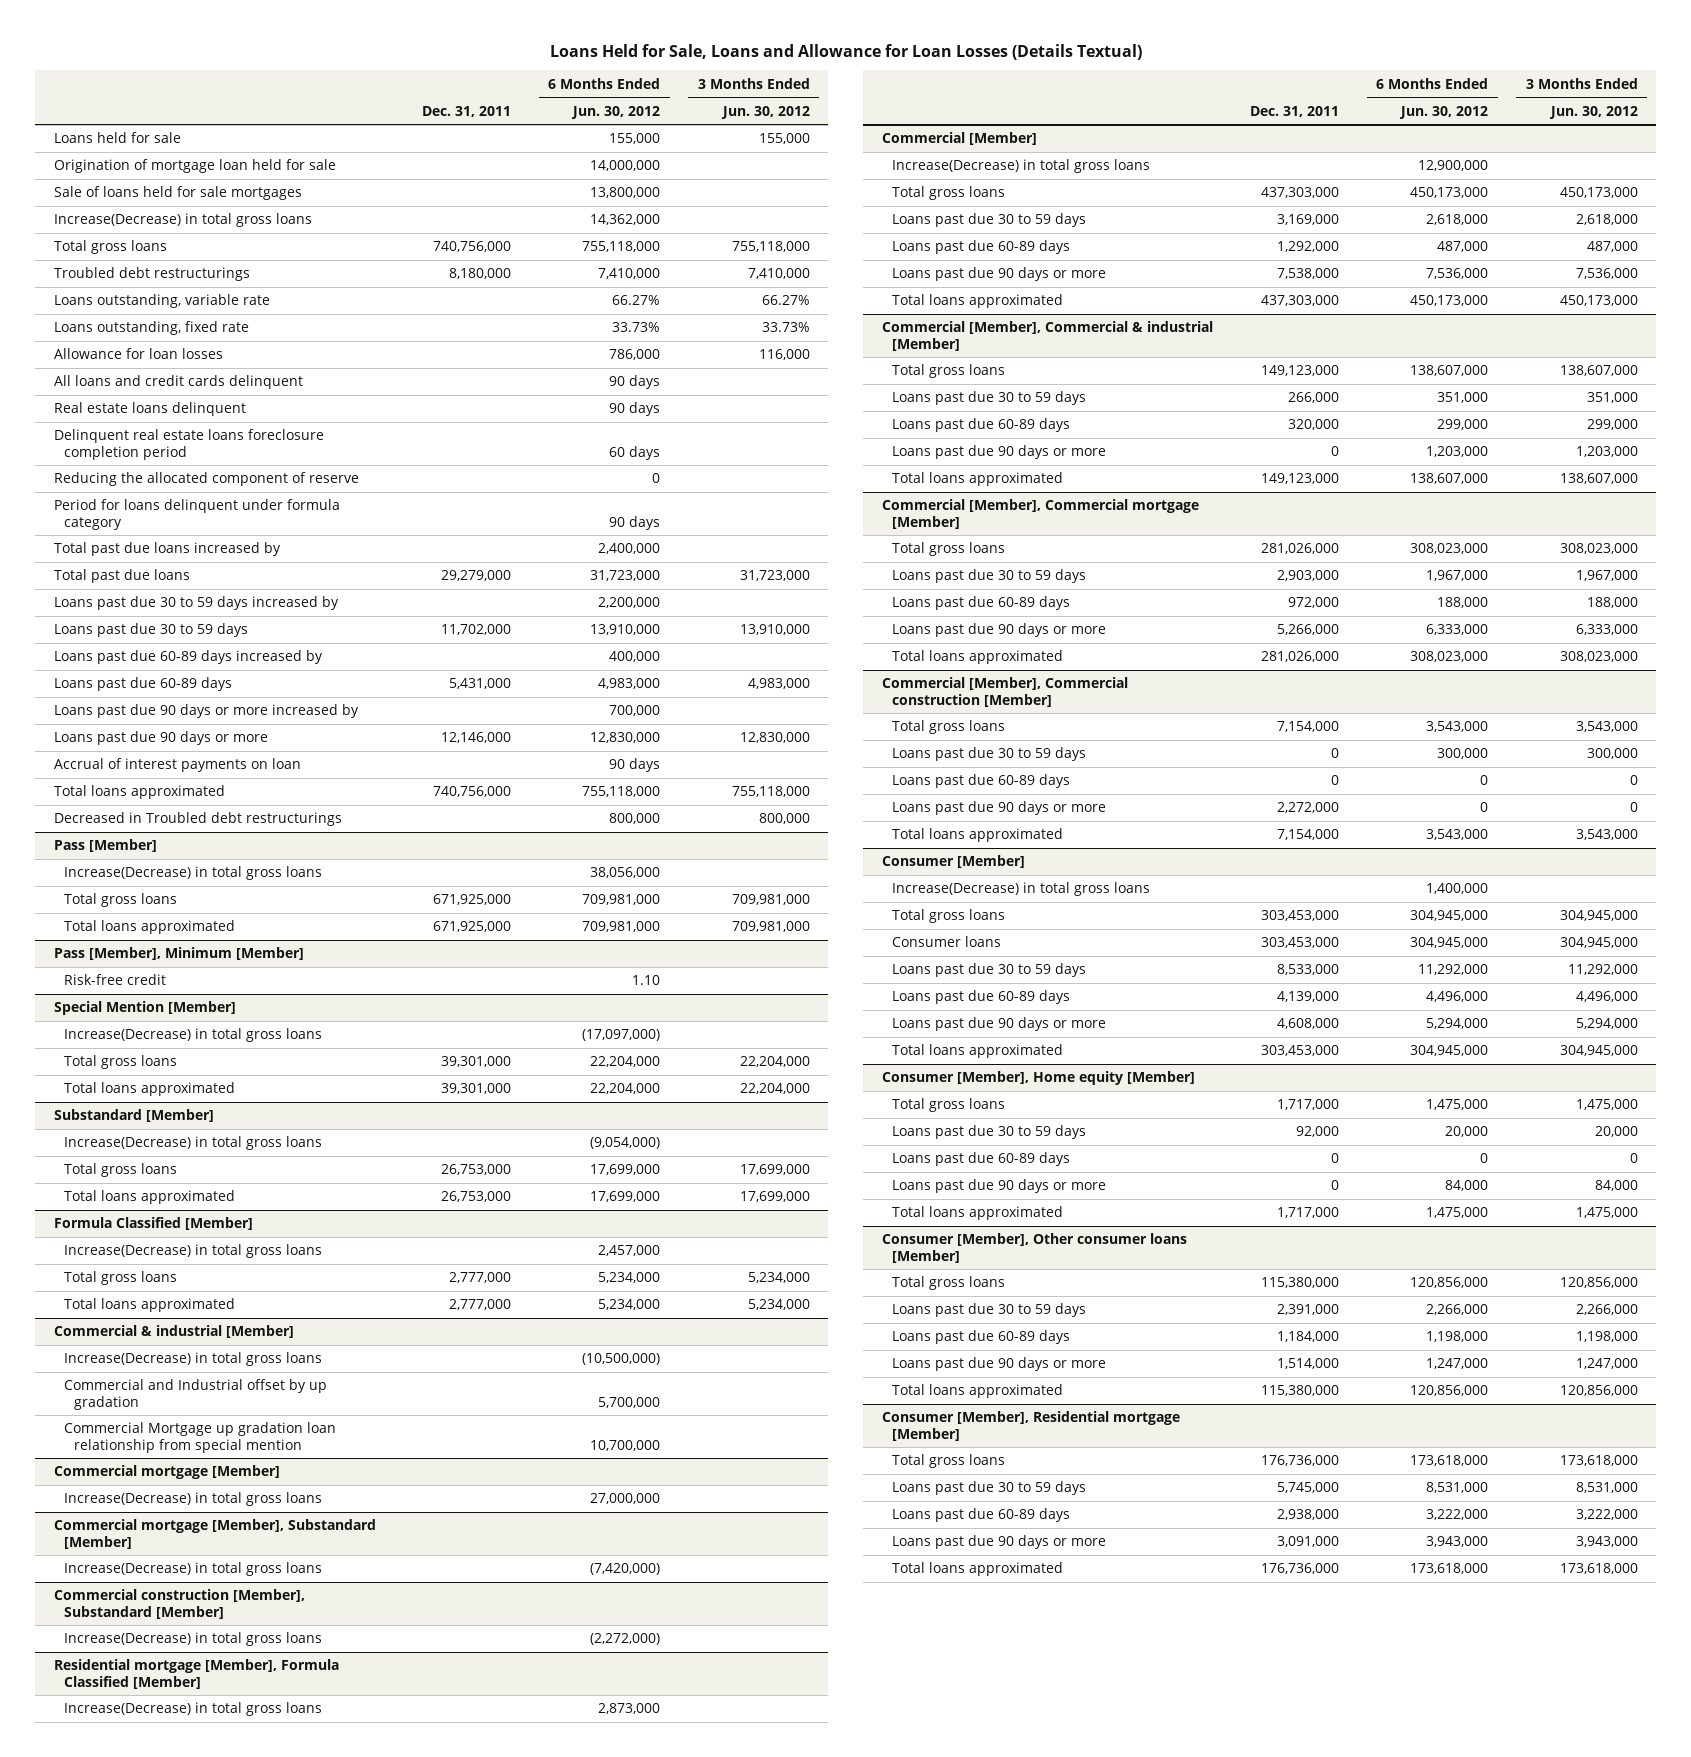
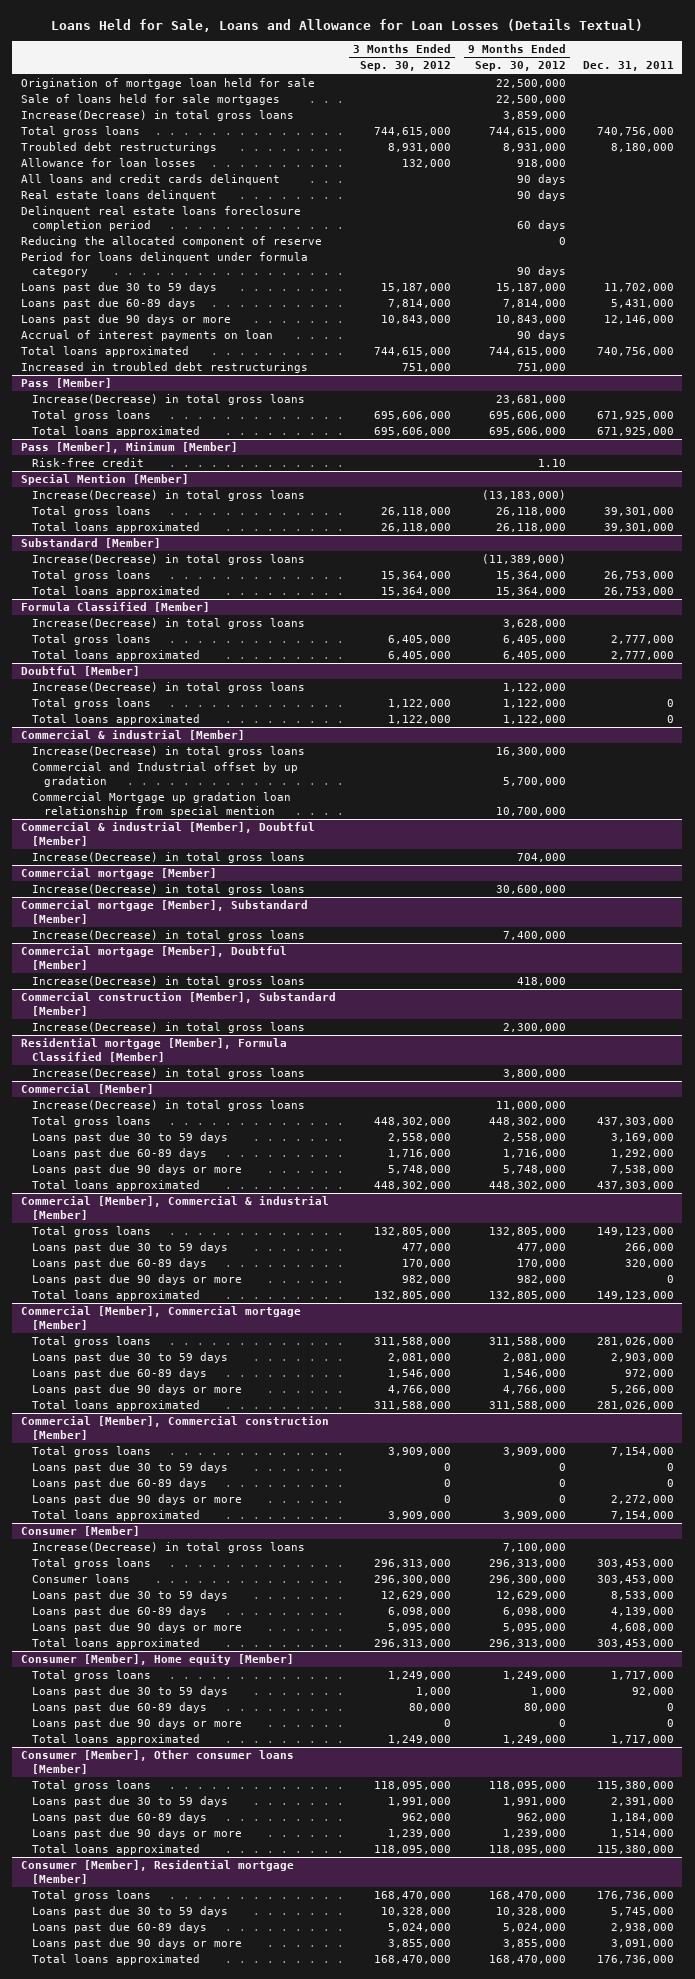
- | Dec. 31, 2011 | 6 Months Ended Jun. 30, 2012 | 3 Months Ended Jun. 30, 2012
+ | 3 Months Ended Sep. 30, 2012 | 9 Months Ended Sep. 30, 2012 | Dec. 31, 2011
- Loans held for sale | | 155,000 | 155,000
- Loans outstanding, variable rate | | 66.27% | 66.27%
- Loans outstanding, fixed rate | | 33.73% | 33.73%
- Total past due loans increased by | | 2,400,000 |
- Total past due loans | 29,279,000 | 31,723,000 | 31,723,000
- Loans past due 30 to 59 days increased by | | 2,200,000 |
- Loans past due 60-89 days increased by | | 400,000 |
- Loans past due 90 days or more increased by | | 700,000 |
- Decreased in Troubled debt restructurings | | 800,000 | 800,000
+ Increased in troubled debt restructurings | 751,000 | 751,000 |
+ Doubtful [Member]
+ Increase(Decrease) in total gross loans | | 1,122,000 |
+ Total gross loans | 1,122,000 | 1,122,000 | 0
+ Total loans approximated | 1,122,000 | 1,122,000 | 0
+ Commercial & industrial [Member], Doubtful [Member]
+ Increase(Decrease) in total gross loans | | 704,000 |
+ Commercial mortgage [Member], Doubtful [Member]
+ Increase(Decrease) in total gross loans | | 418,000 |

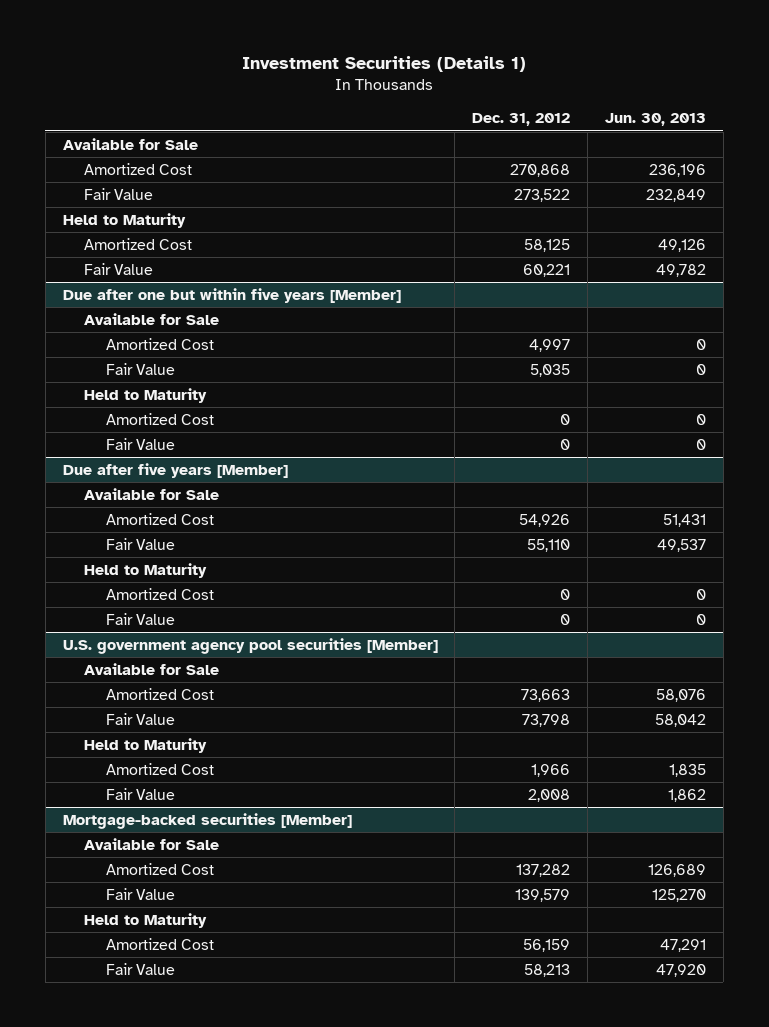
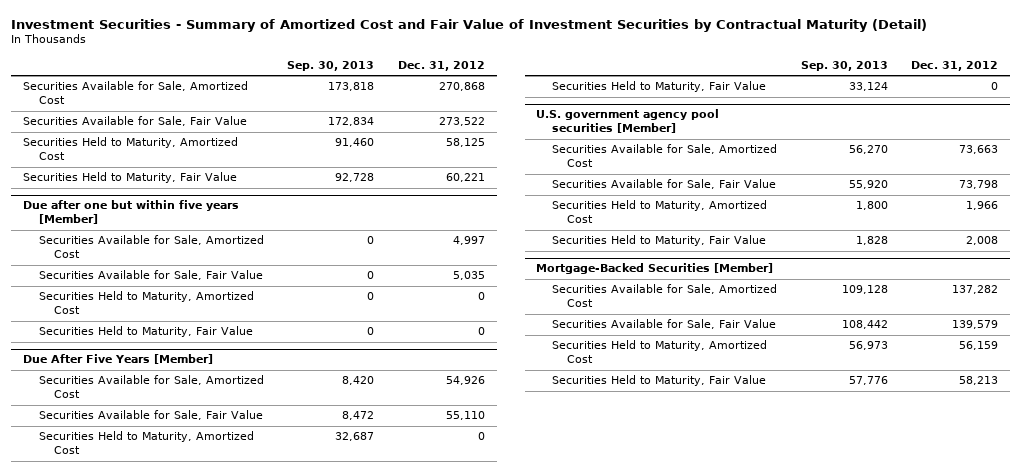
- Investment Securities (Details 1)
+ Investment Securities - Summary of Amortized Cost and Fair Value of Investment Securities by Contractual Maturity (Detail)
- | Dec. 31, 2012 | Jun. 30, 2013
+ | Sep. 30, 2013 | Dec. 31, 2012
- Available for Sale
- Amortized Cost | 270,868 | 236,196
- Fair Value | 273,522 | 232,849
- Held to Maturity
- Amortized Cost | 58,125 | 49,126
- Fair Value | 60,221 | 49,782
+ Securities Available for Sale, Amortized Cost | 173,818 | 270,868
+ Securities Available for Sale, Fair Value | 172,834 | 273,522
+ Securities Held to Maturity, Amortized Cost | 91,460 | 58,125
+ Securities Held to Maturity, Fair Value | 92,728 | 60,221
@ Due after one but within five years [Member]
- Available for Sale
- Amortized Cost | 4,997 | 0
- Fair Value | 5,035 | 0
- Held to Maturity
- Amortized Cost | 0 | 0
- Fair Value | 0 | 0
- Due after five years [Member]
- Available for Sale
- Amortized Cost | 54,926 | 51,431
- Fair Value | 55,110 | 49,537
- Held to Maturity
- Amortized Cost | 0 | 0
- Fair Value | 0 | 0
@ Due after one but within five years [Member]
+ Securities Available for Sale, Amortized Cost | 0 | 4,997
+ Securities Available for Sale, Fair Value | 0 | 5,035
+ Securities Held to Maturity, Amortized Cost | 0 | 0
+ Securities Held to Maturity, Fair Value | 0 | 0
+ Due After Five Years [Member]
+ Securities Available for Sale, Amortized Cost | 8,420 | 54,926
+ Securities Available for Sale, Fair Value | 8,472 | 55,110
+ Securities Held to Maturity, Amortized Cost | 32,687 | 0
+ Securities Held to Maturity, Fair Value | 33,124 | 0
@ U.S. government agency pool securities [Member]
- Available for Sale
- Amortized Cost | 73,663 | 58,076
- Fair Value | 73,798 | 58,042
- Held to Maturity
- Amortized Cost | 1,966 | 1,835
- Fair Value | 2,008 | 1,862
- Mortgage-backed securities [Member]
- Available for Sale
- Amortized Cost | 137,282 | 126,689
- Fair Value | 139,579 | 125,270
- Held to Maturity
- Amortized Cost | 56,159 | 47,291
- Fair Value | 58,213 | 47,920
@ U.S. government agency pool securities [Member]
+ Securities Available for Sale, Amortized Cost | 56,270 | 73,663
+ Securities Available for Sale, Fair Value | 55,920 | 73,798
+ Securities Held to Maturity, Amortized Cost | 1,800 | 1,966
+ Securities Held to Maturity, Fair Value | 1,828 | 2,008
+ Mortgage-Backed Securities [Member]
+ Securities Available for Sale, Amortized Cost | 109,128 | 137,282
+ Securities Available for Sale, Fair Value | 108,442 | 139,579
+ Securities Held to Maturity, Amortized Cost | 56,973 | 56,159
+ Securities Held to Maturity, Fair Value | 57,776 | 58,213

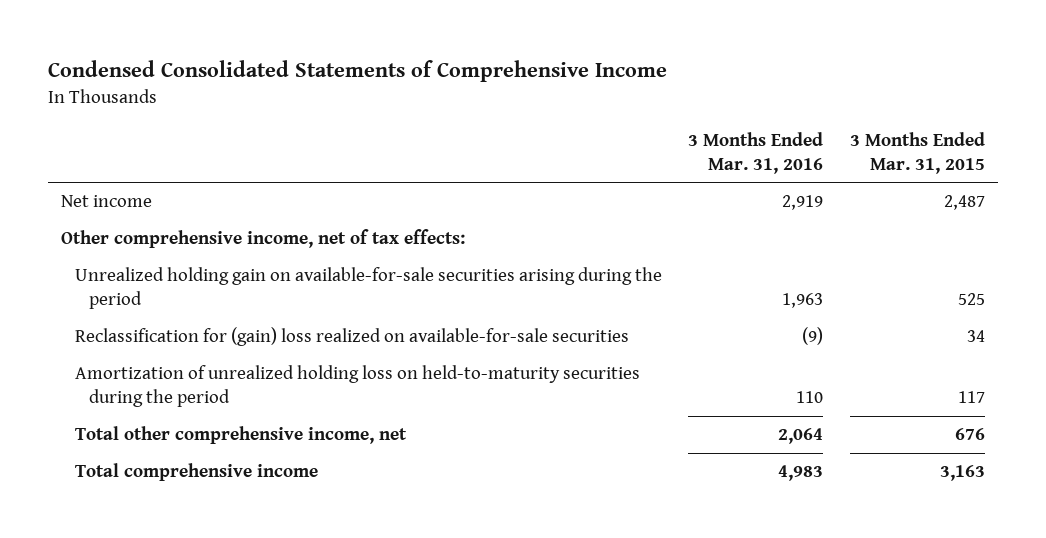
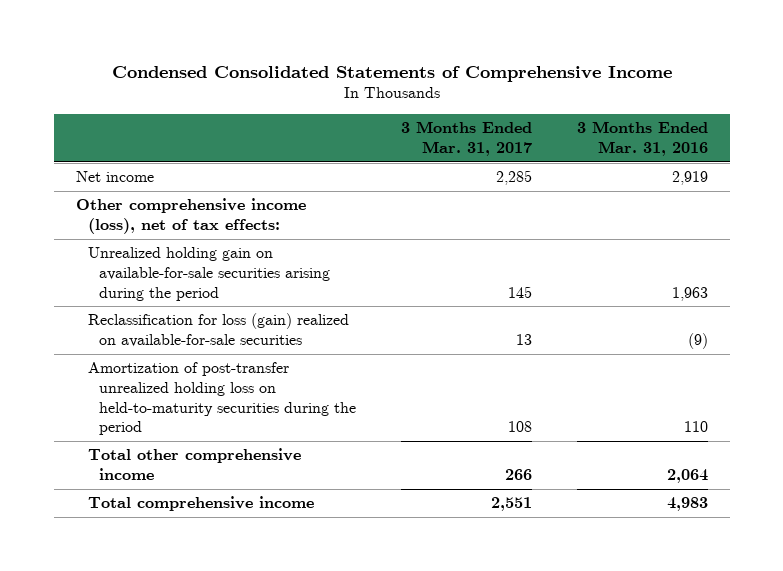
- | 3 Months Ended Mar. 31, 2016 | 3 Months Ended Mar. 31, 2015
+ | 3 Months Ended Mar. 31, 2017 | 3 Months Ended Mar. 31, 2016
- Other comprehensive income, net of tax effects:
+ Other comprehensive income (loss), net of tax effects:
- Reclassification for (gain) loss realized on available-for-sale securities | (9) | 34
- Amortization of unrealized holding loss on held-to-maturity securities during the period | 110 | 117
- Total other comprehensive income, net | 2,064 | 676
+ Reclassification for loss (gain) realized on available-for-sale securities | 13 | (9)
+ Amortization of post-transfer unrealized holding loss on held-to-maturity securities during the period | 108 | 110
+ Total other comprehensive income | 266 | 2,064

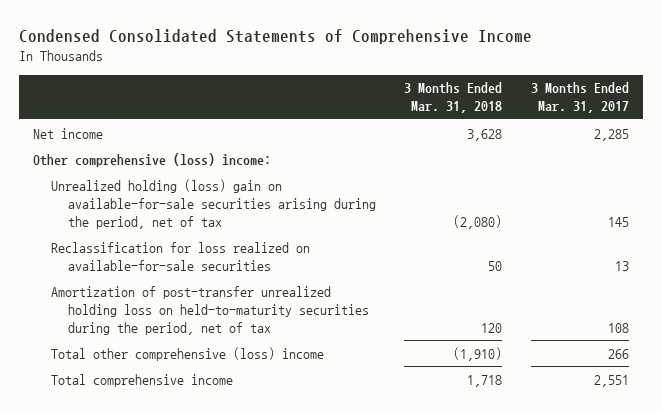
- | 3 Months Ended Mar. 31, 2017 | 3 Months Ended Mar. 31, 2016
+ | 3 Months Ended Mar. 31, 2018 | 3 Months Ended Mar. 31, 2017
- Other comprehensive income (loss), net of tax effects:
- Unrealized holding gain on available-for-sale securities arising during the period | 145 | 1,963
- Reclassification for loss (gain) realized on available-for-sale securities | 13 | (9)
- Amortization of post-transfer unrealized holding loss on held-to-maturity securities during the period | 108 | 110
- Total other comprehensive income | 266 | 2,064
+ Other comprehensive (loss) income:
+ Unrealized holding (loss) gain on available-for-sale securities arising during the period, net of tax | (2,080) | 145
+ Reclassification for loss realized on available-for-sale securities | 50 | 13
+ Amortization of post-transfer unrealized holding loss on held-to-maturity securities during the period, net of tax | 120 | 108
+ Total other comprehensive (loss) income | (1,910) | 266

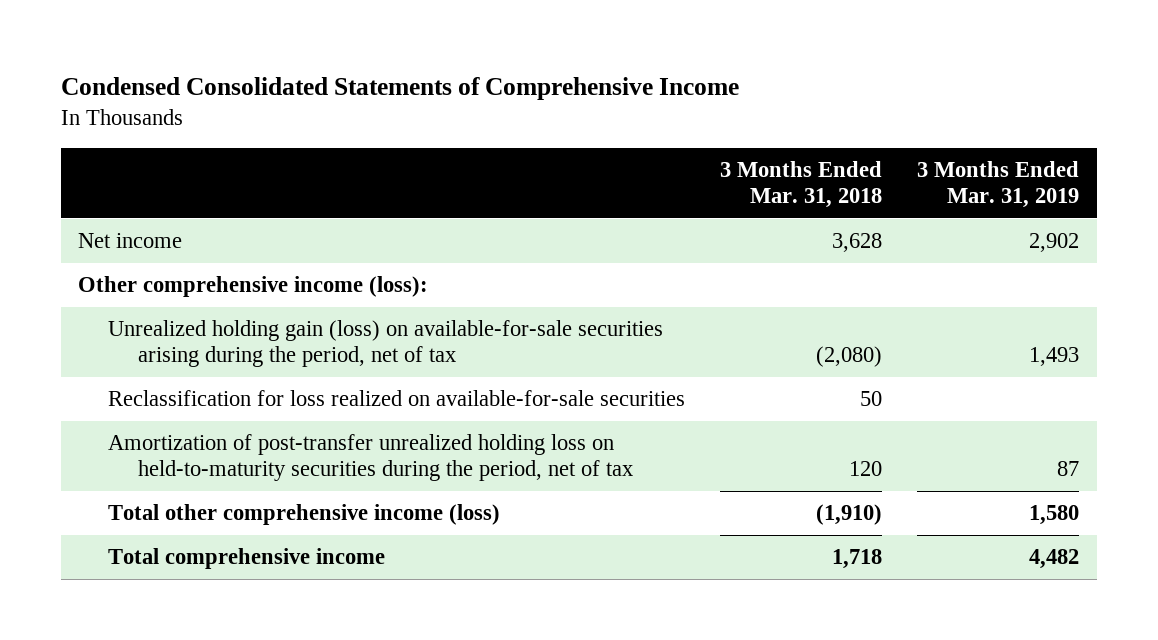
- | 3 Months Ended Mar. 31, 2018 | 3 Months Ended Mar. 31, 2017
+ | 3 Months Ended Mar. 31, 2018 | 3 Months Ended Mar. 31, 2019
- Other comprehensive (loss) income:
- Unrealized holding (loss) gain on available-for-sale securities arising during the period, net of tax | (2,080) | 145
+ Other comprehensive income (loss):
+ Unrealized holding gain (loss) on available-for-sale securities arising during the period, net of tax | (2,080) | 1,493
- Total other comprehensive (loss) income | (1,910) | 266
+ Total other comprehensive income (loss) | (1,910) | 1,580

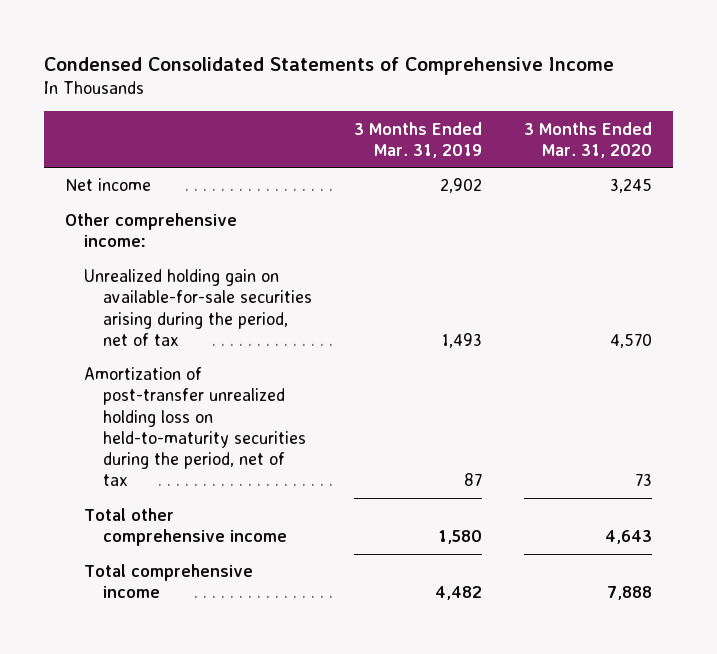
- | 3 Months Ended Mar. 31, 2018 | 3 Months Ended Mar. 31, 2019
+ | 3 Months Ended Mar. 31, 2019 | 3 Months Ended Mar. 31, 2020
- Other comprehensive income (loss):
- Unrealized holding gain (loss) on available-for-sale securities arising during the period, net of tax | (2,080) | 1,493
- Reclassification for loss realized on available-for-sale securities | 50 |
+ Other comprehensive income:
+ Unrealized holding gain on available-for-sale securities arising during the period, net of tax | 1,493 | 4,570
- Total other comprehensive income (loss) | (1,910) | 1,580
+ Total other comprehensive income | 1,580 | 4,643

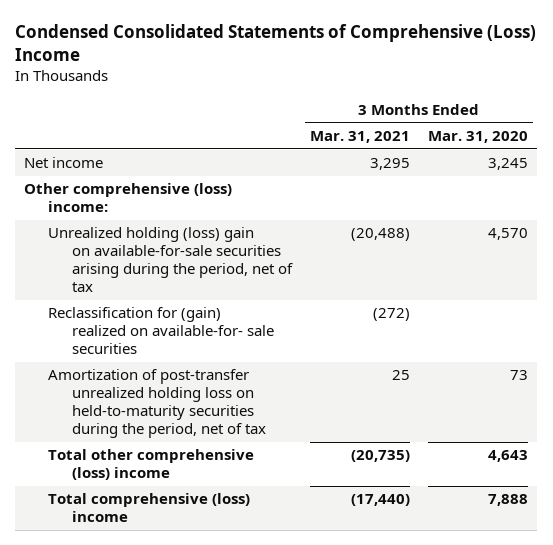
- Condensed Consolidated Statements of Comprehensive Income
+ Condensed Consolidated Statements of Comprehensive (Loss) Income
- | 3 Months Ended Mar. 31, 2019 | 3 Months Ended Mar. 31, 2020
+ | 3 Months Ended Mar. 31, 2021 | 3 Months Ended Mar. 31, 2020
- Other comprehensive income:
- Unrealized holding gain on available-for-sale securities arising during the period, net of tax | 1,493 | 4,570
+ Other comprehensive (loss) income:
+ Unrealized holding (loss) gain on available-for-sale securities arising during the period, net of tax | (20,488) | 4,570
+ Reclassification for (gain) realized on available-for- sale securities | (272) |
- Total other comprehensive income | 1,580 | 4,643
- Total comprehensive income | 4,482 | 7,888
+ Total other comprehensive (loss) income | (20,735) | 4,643
+ Total comprehensive (loss) income | (17,440) | 7,888

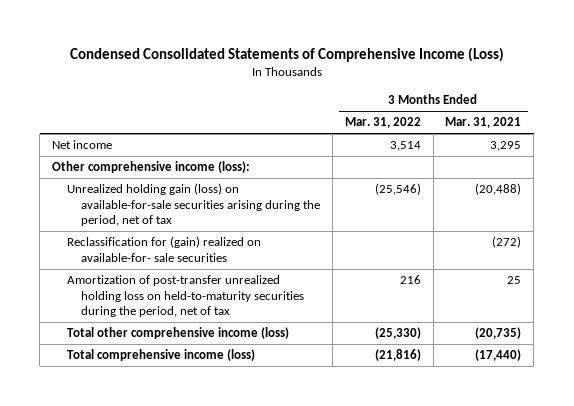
- Condensed Consolidated Statements of Comprehensive (Loss) Income
+ Condensed Consolidated Statements of Comprehensive Income (Loss)
- | 3 Months Ended Mar. 31, 2021 | 3 Months Ended Mar. 31, 2020
+ | 3 Months Ended Mar. 31, 2022 | 3 Months Ended Mar. 31, 2021
- Other comprehensive (loss) income:
- Unrealized holding (loss) gain on available-for-sale securities arising during the period, net of tax | (20,488) | 4,570
+ Other comprehensive income (loss):
+ Unrealized holding gain (loss) on available-for-sale securities arising during the period, net of tax | (25,546) | (20,488)
- Total other comprehensive (loss) income | (20,735) | 4,643
- Total comprehensive (loss) income | (17,440) | 7,888
+ Total other comprehensive income (loss) | (25,330) | (20,735)
+ Total comprehensive income (loss) | (21,816) | (17,440)

